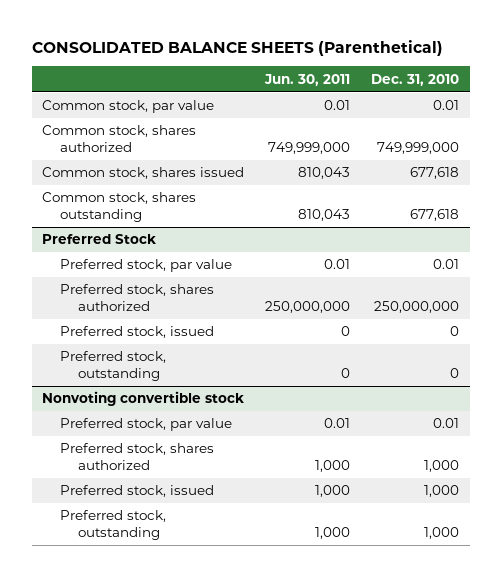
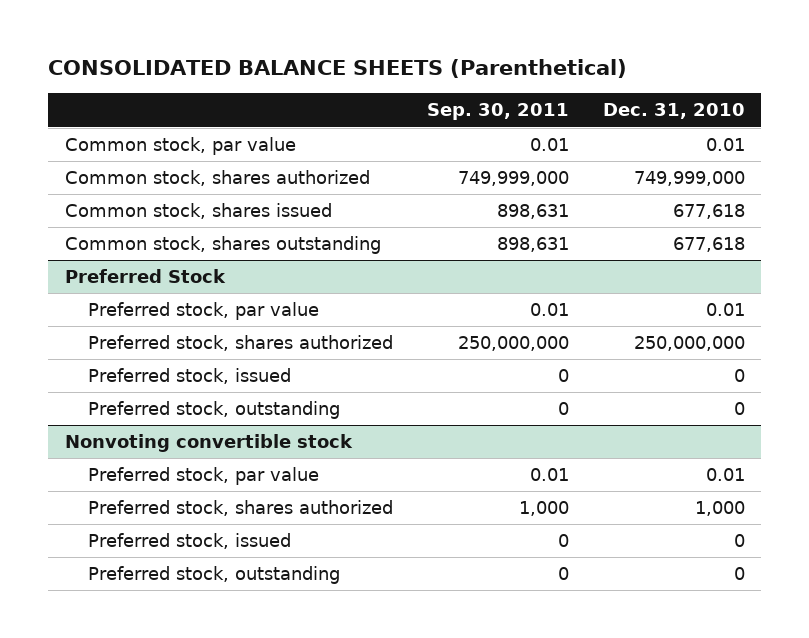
- | Jun. 30, 2011 | Dec. 31, 2010
+ | Sep. 30, 2011 | Dec. 31, 2010
@ Nonvoting convertible stock
- Preferred stock, issued | 1,000 | 1,000
- Preferred stock, outstanding | 1,000 | 1,000
+ Preferred stock, issued | 0 | 0
+ Preferred stock, outstanding | 0 | 0

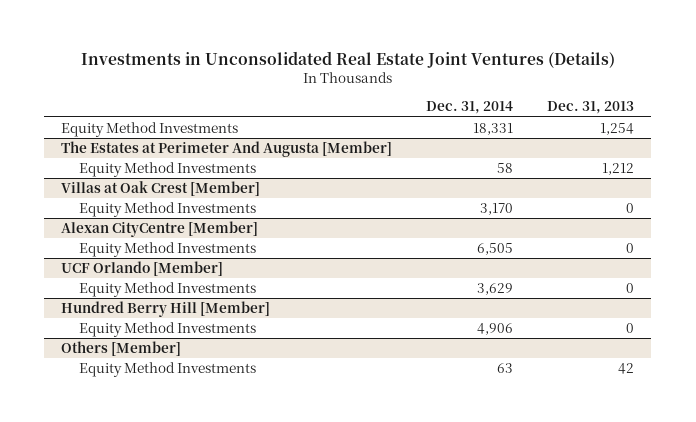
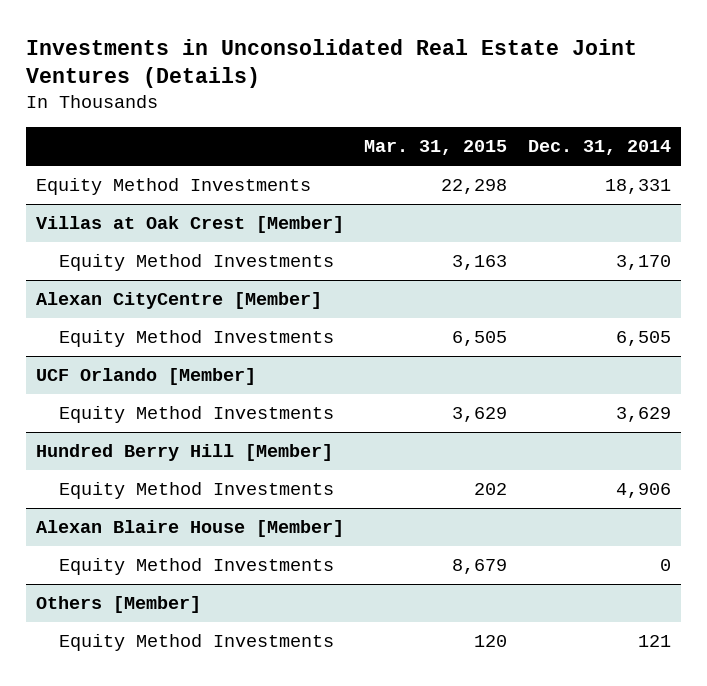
- | Dec. 31, 2014 | Dec. 31, 2013
+ | Mar. 31, 2015 | Dec. 31, 2014
- The Estates at Perimeter And Augusta [Member]
- Equity Method Investments | 58 | 1,212
+ Alexan Blaire House [Member]
+ Equity Method Investments | 8,679 | 0
@ Others [Member]
- Equity Method Investments | 63 | 42
+ Equity Method Investments | 120 | 121

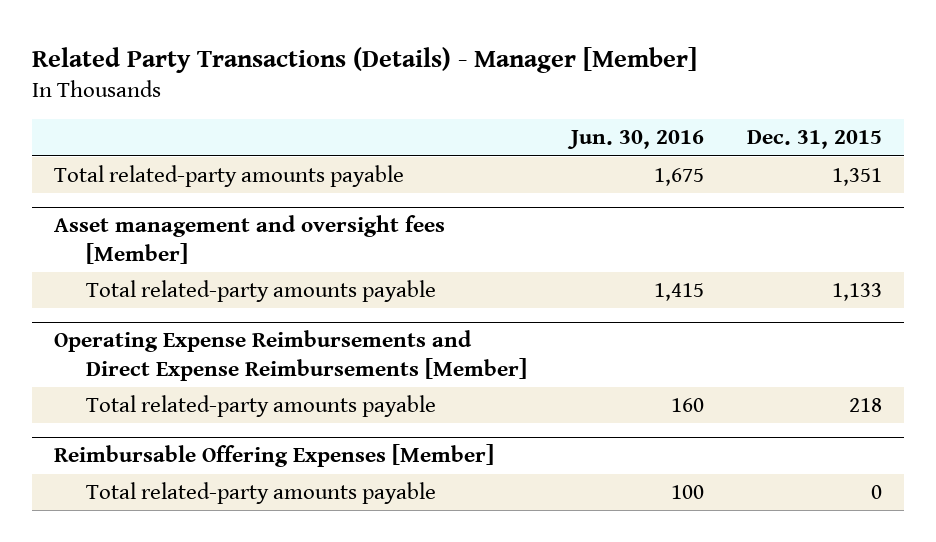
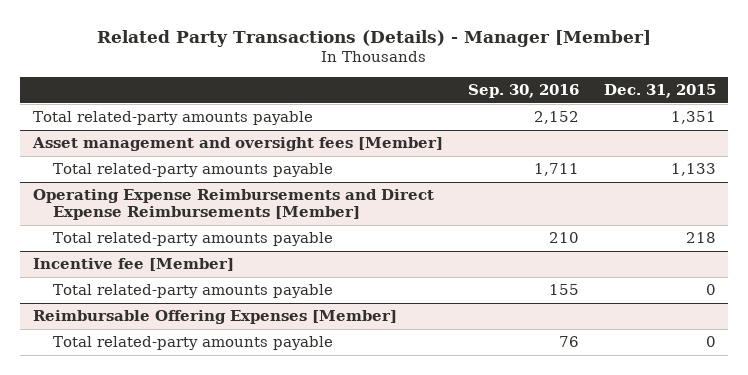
- | Jun. 30, 2016 | Dec. 31, 2015
+ | Sep. 30, 2016 | Dec. 31, 2015
+ Incentive fee [Member]
+ Total related-party amounts payable | 155 | 0

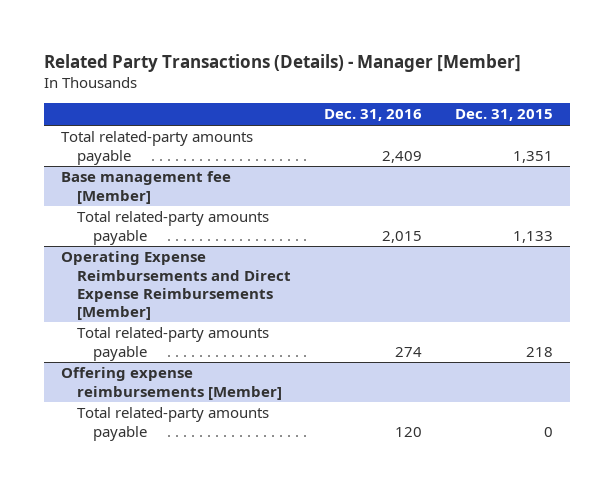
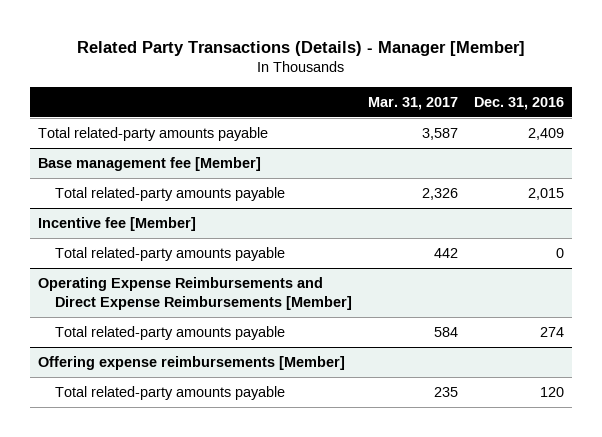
- | Dec. 31, 2016 | Dec. 31, 2015
+ | Mar. 31, 2017 | Dec. 31, 2016
+ Incentive fee [Member]
+ Total related-party amounts payable | 442 | 0

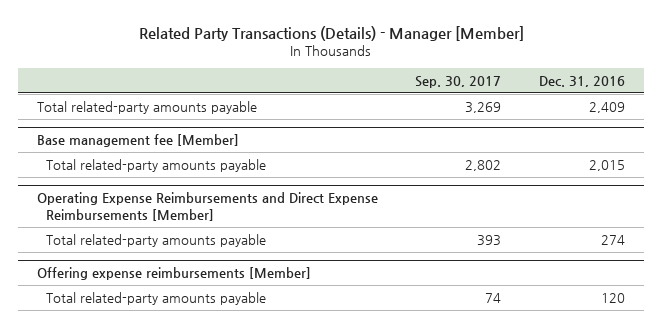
- | Mar. 31, 2017 | Dec. 31, 2016
+ | Sep. 30, 2017 | Dec. 31, 2016
- Incentive fee [Member]
- Total related-party amounts payable | 442 | 0

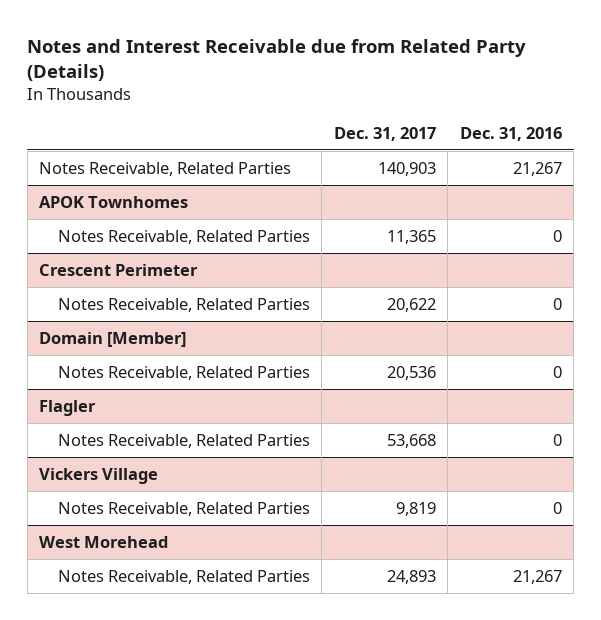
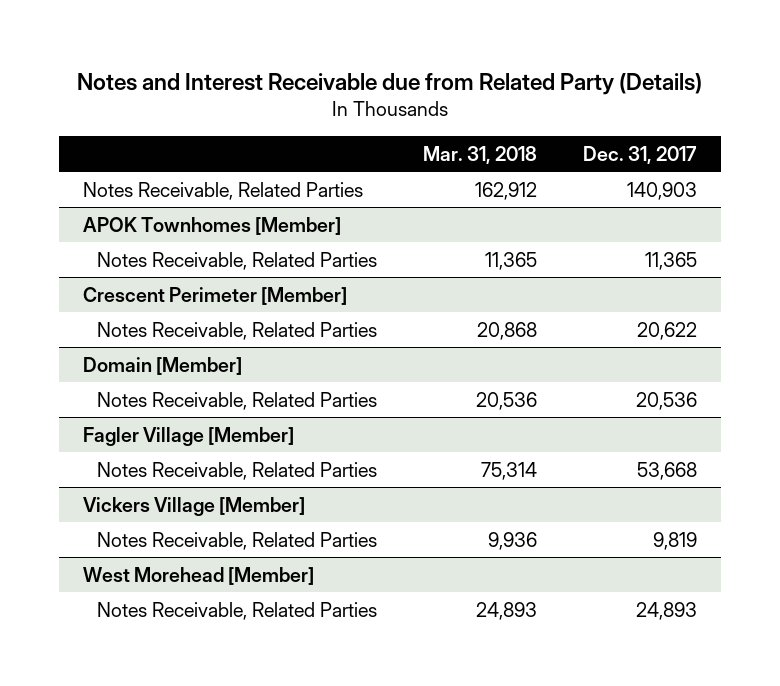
- | Dec. 31, 2017 | Dec. 31, 2016
+ | Mar. 31, 2018 | Dec. 31, 2017
- APOK Townhomes
+ APOK Townhomes [Member]
- Crescent Perimeter
+ Crescent Perimeter [Member]
- Flagler
+ Fagler Village [Member]
- Vickers Village
+ Vickers Village [Member]
- West Morehead
+ West Morehead [Member]

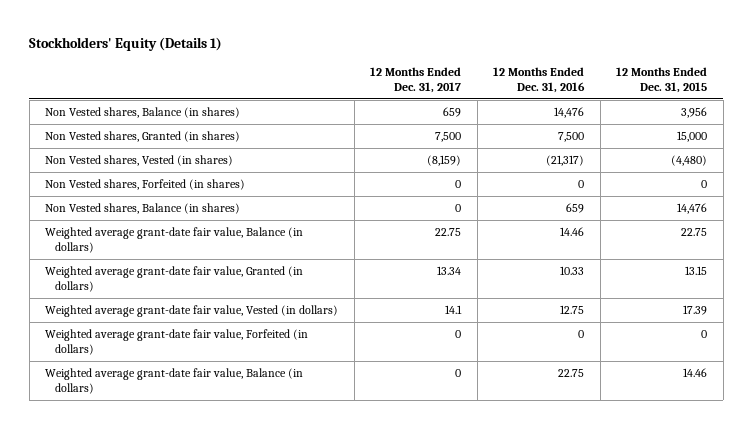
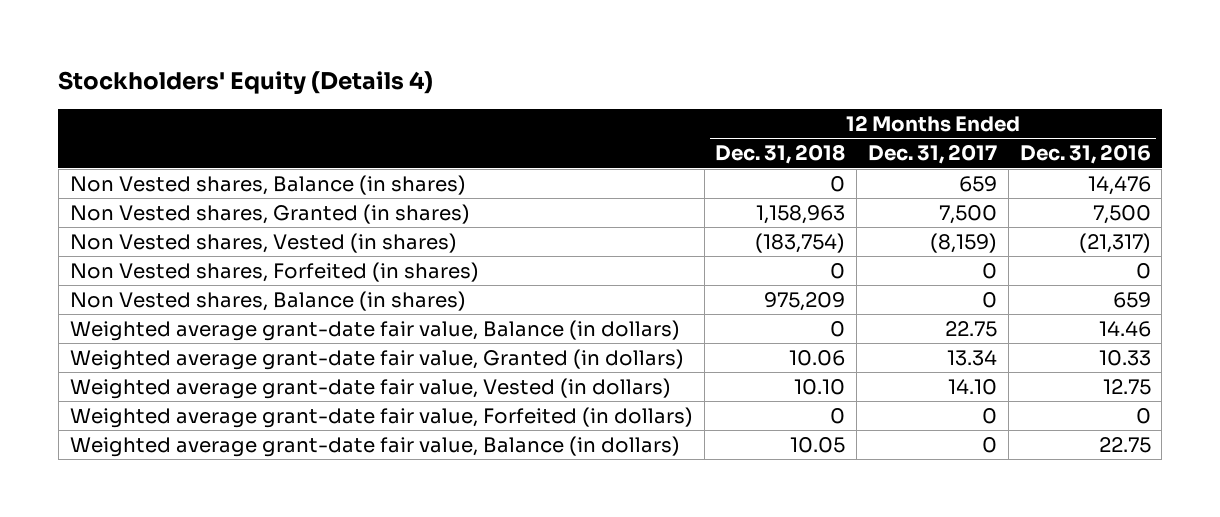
- Stockholders' Equity (Details 1)
+ Stockholders' Equity (Details 4)
- | 12 Months Ended Dec. 31, 2017 | 12 Months Ended Dec. 31, 2016 | 12 Months Ended Dec. 31, 2015
+ | 12 Months Ended Dec. 31, 2018 | 12 Months Ended Dec. 31, 2017 | 12 Months Ended Dec. 31, 2016
- Weighted average grant-date fair value, Vested (in dollars) | 14.1 | 12.75 | 17.39
+ Weighted average grant-date fair value, Vested (in dollars) | 10.10 | 14.10 | 12.75

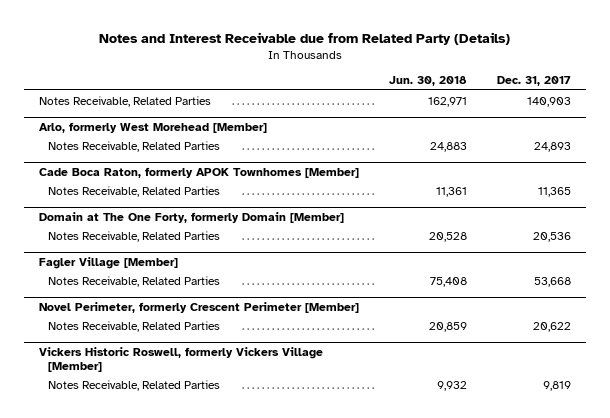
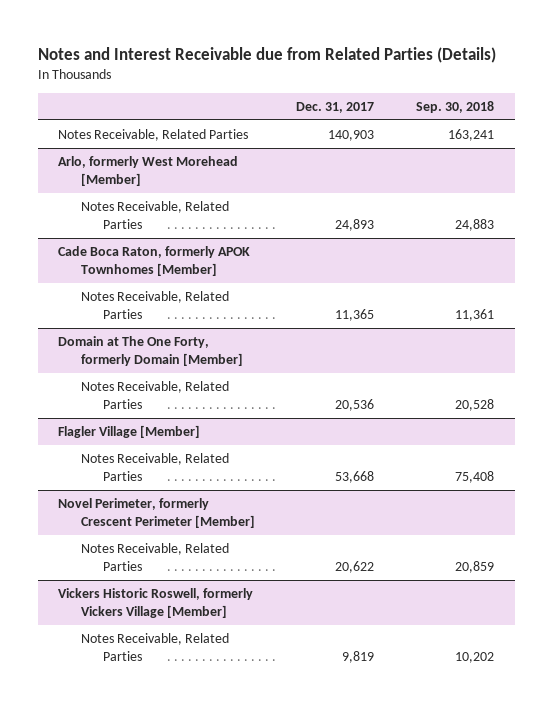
- Notes and Interest Receivable due from Related Party (Details)
+ Notes and Interest Receivable due from Related Parties (Details)
- | Jun. 30, 2018 | Dec. 31, 2017
+ | Dec. 31, 2017 | Sep. 30, 2018
- Fagler Village [Member]
+ Flagler Village [Member]

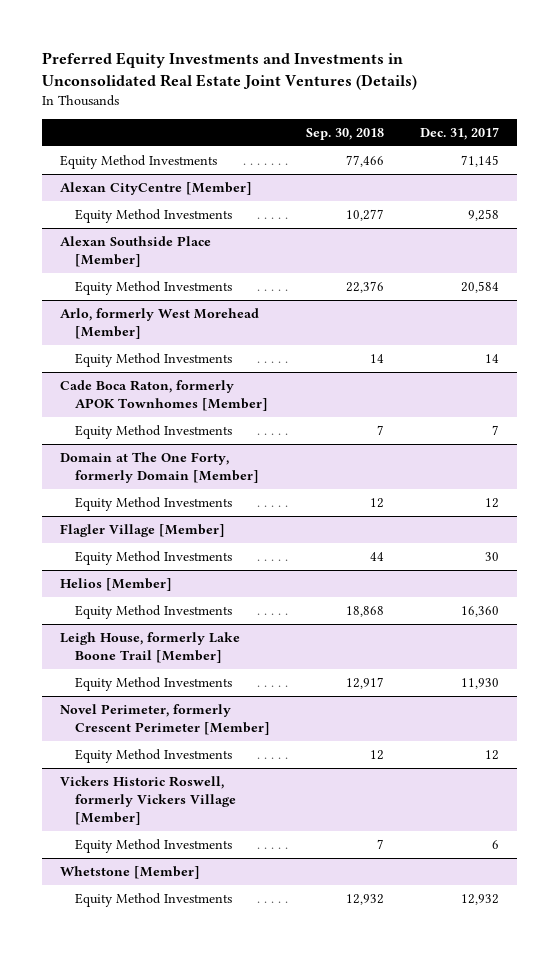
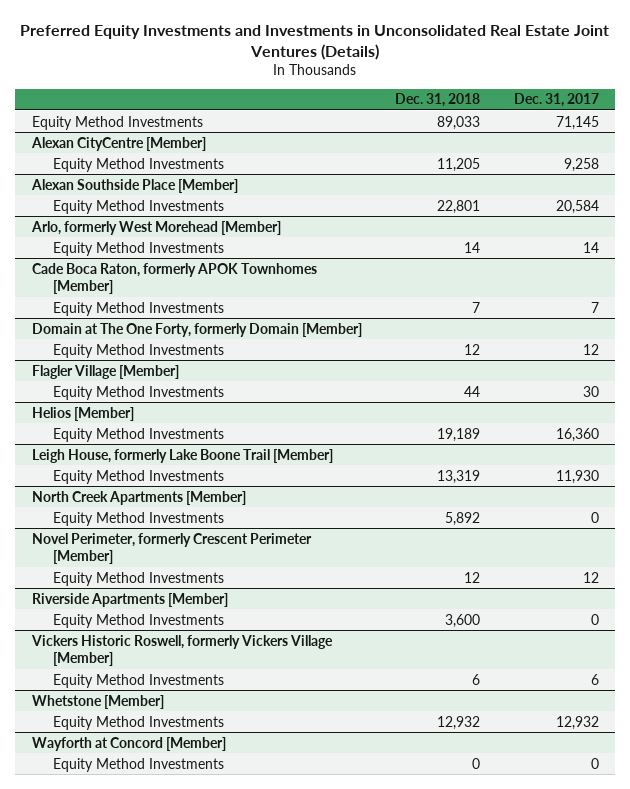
- | Sep. 30, 2018 | Dec. 31, 2017
+ | Dec. 31, 2018 | Dec. 31, 2017
+ North Creek Apartments [Member]
+ Equity Method Investments | 5,892 | 0
+ Riverside Apartments [Member]
+ Equity Method Investments | 3,600 | 0
+ Wayforth at Concord [Member]
+ Equity Method Investments | 0 | 0

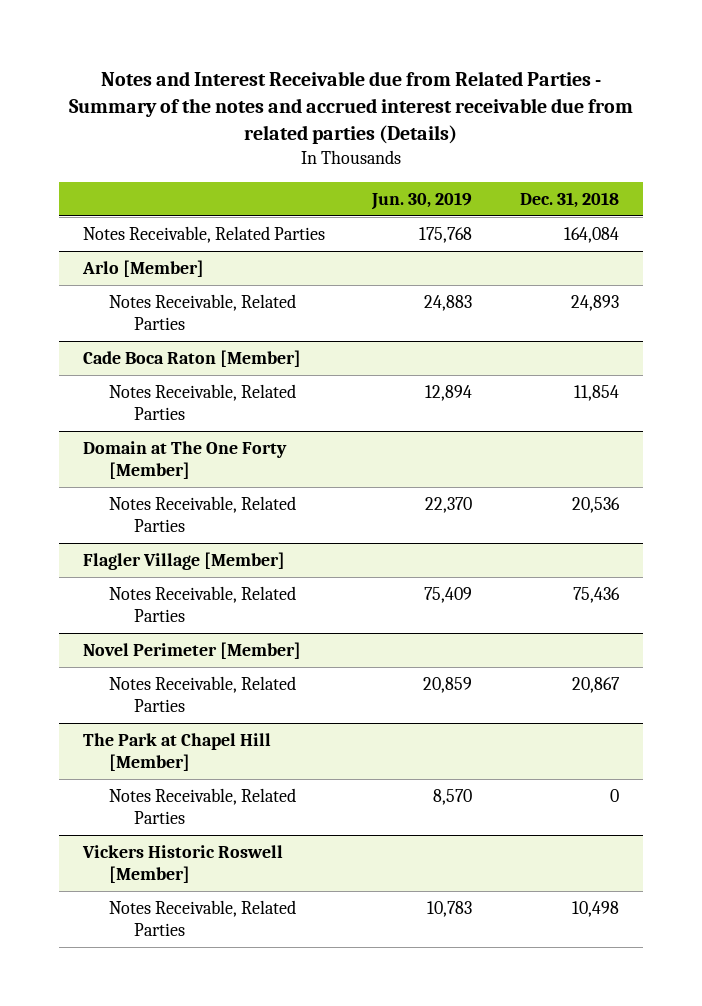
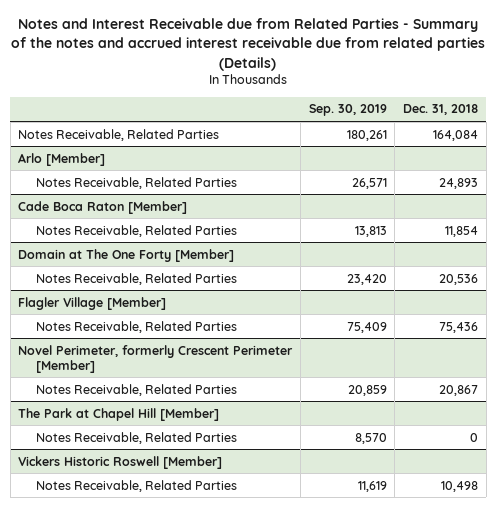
- | Jun. 30, 2019 | Dec. 31, 2018
+ | Sep. 30, 2019 | Dec. 31, 2018
- Novel Perimeter [Member]
+ Novel Perimeter, formerly Crescent Perimeter [Member]

